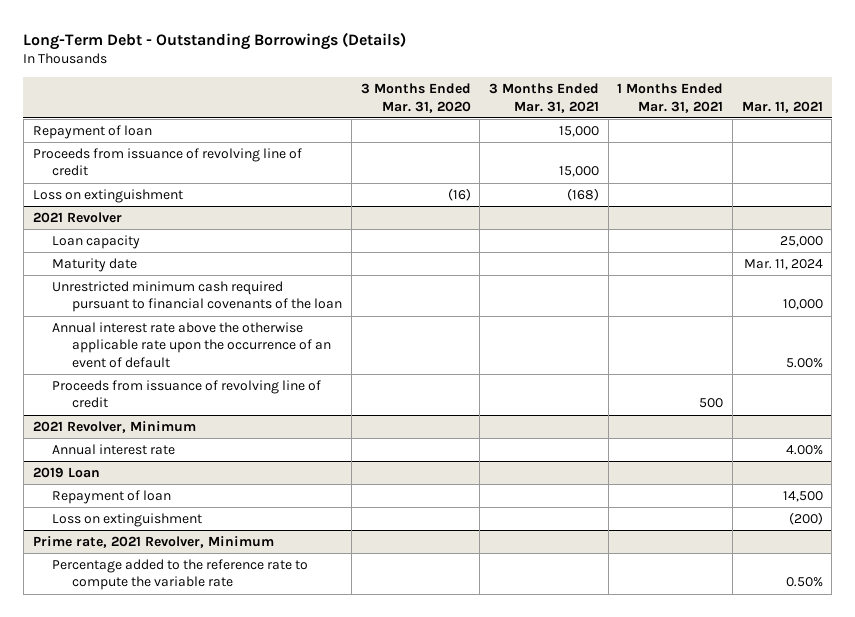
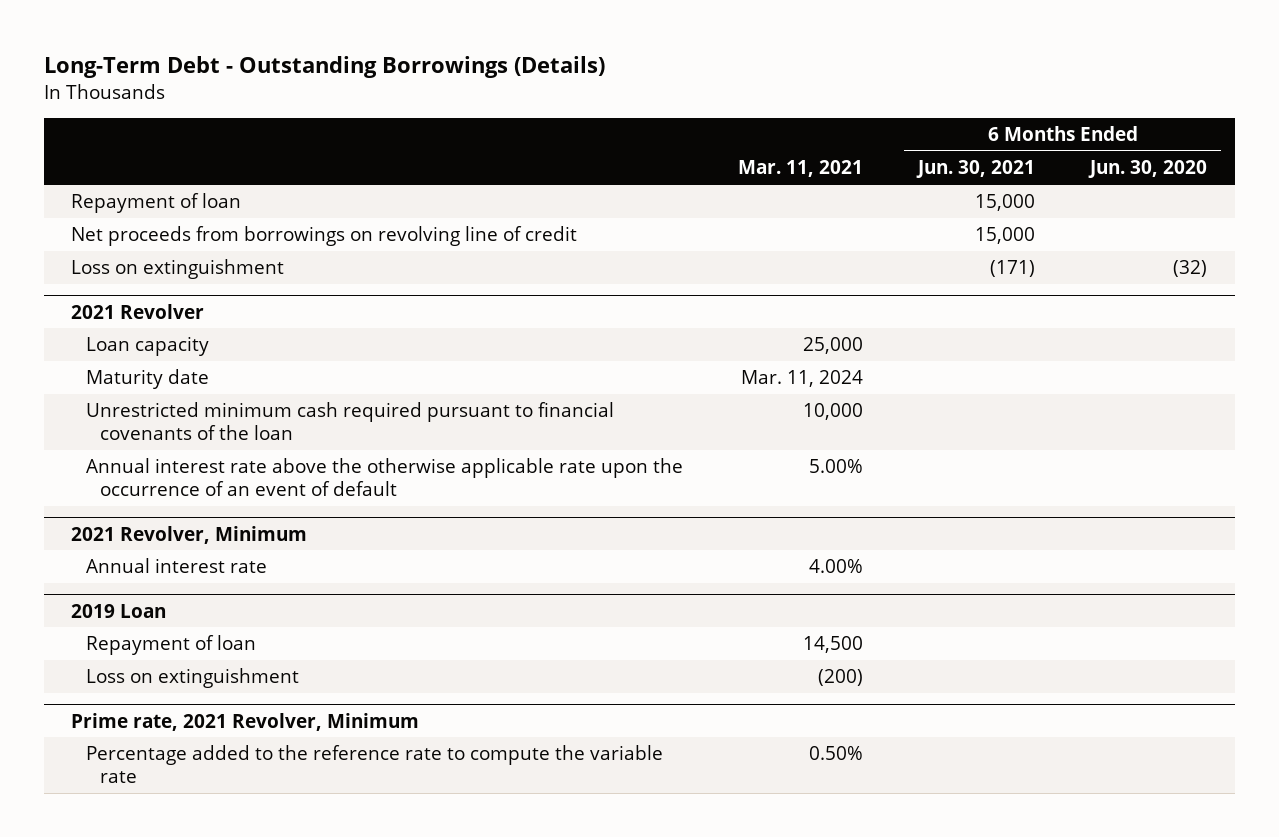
- | 3 Months Ended Mar. 31, 2020 | 3 Months Ended Mar. 31, 2021 | 1 Months Ended Mar. 31, 2021 | Mar. 11, 2021
+ | Mar. 11, 2021 | 6 Months Ended Jun. 30, 2021 | 6 Months Ended Jun. 30, 2020
- Proceeds from issuance of revolving line of credit | | 15,000 | |
+ Net proceeds from borrowings on revolving line of credit | | 15,000 |
@ 2021 Revolver
- Proceeds from issuance of revolving line of credit | | | 500 |

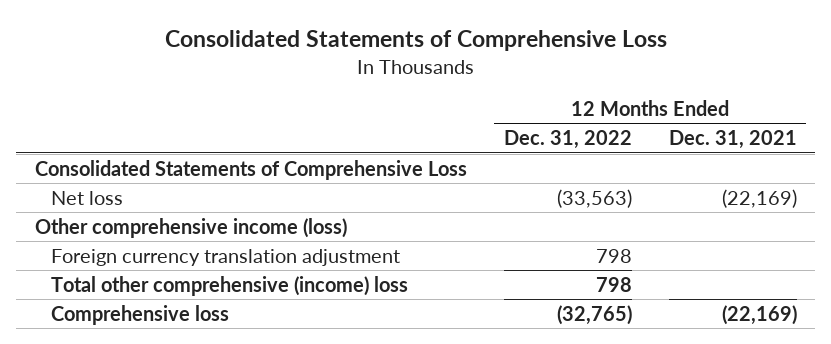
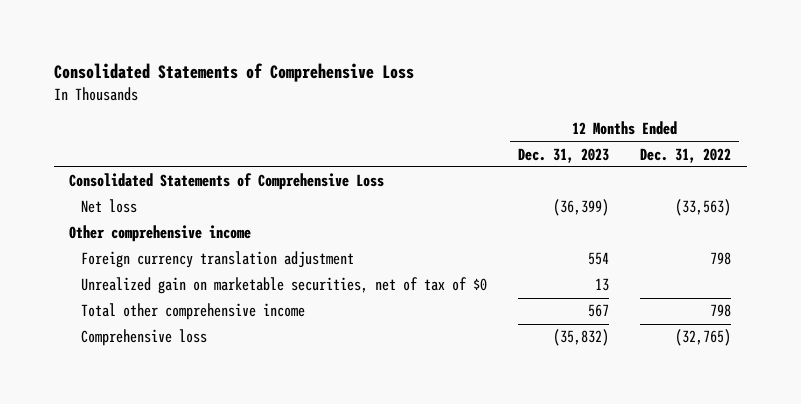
- | 12 Months Ended Dec. 31, 2022 | 12 Months Ended Dec. 31, 2021
+ | 12 Months Ended Dec. 31, 2023 | 12 Months Ended Dec. 31, 2022
- Other comprehensive income (loss)
+ Other comprehensive income
- Total other comprehensive (income) loss | 798 |
+ Unrealized gain on marketable securities, net of tax of $0 | 13 |
+ Total other comprehensive income | 567 | 798

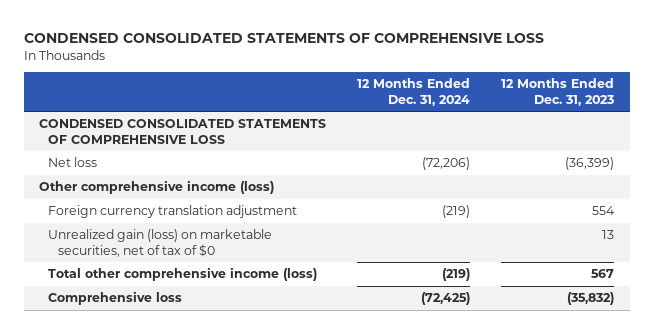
- Consolidated Statements of Comprehensive Loss
+ CONDENSED CONSOLIDATED STATEMENTS OF COMPREHENSIVE LOSS
- | 12 Months Ended Dec. 31, 2023 | 12 Months Ended Dec. 31, 2022
+ | 12 Months Ended Dec. 31, 2024 | 12 Months Ended Dec. 31, 2023
- Consolidated Statements of Comprehensive Loss
+ CONDENSED CONSOLIDATED STATEMENTS OF COMPREHENSIVE LOSS
- Other comprehensive income
+ Other comprehensive income (loss)
- Unrealized gain on marketable securities, net of tax of $0 | 13 |
- Total other comprehensive income | 567 | 798
+ Unrealized gain (loss) on marketable securities, net of tax of $0 | | 13
+ Total other comprehensive income (loss) | (219) | 567

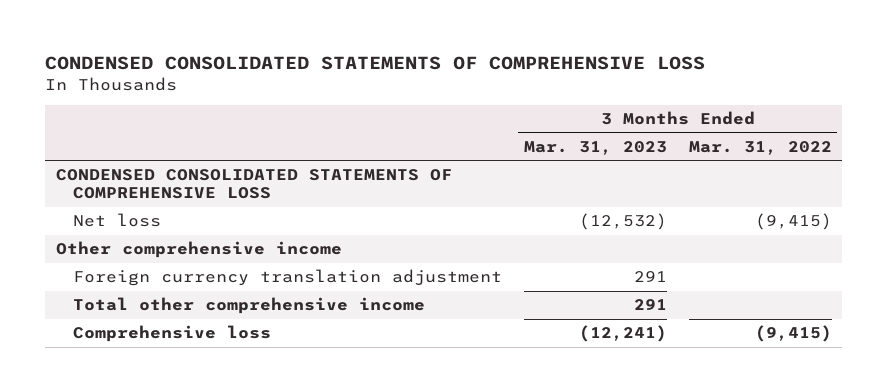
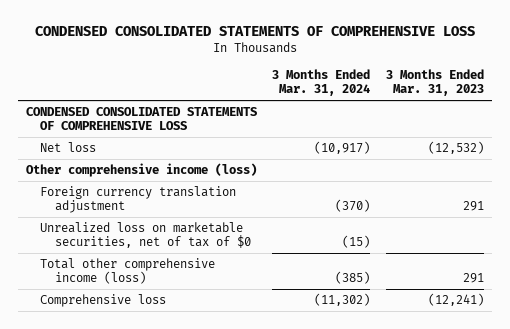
- | 3 Months Ended Mar. 31, 2023 | 3 Months Ended Mar. 31, 2022
+ | 3 Months Ended Mar. 31, 2024 | 3 Months Ended Mar. 31, 2023
- Other comprehensive income
+ Other comprehensive income (loss)
- Total other comprehensive income | 291 |
+ Unrealized loss on marketable securities, net of tax of $0 | (15) |
+ Total other comprehensive income (loss) | (385) | 291

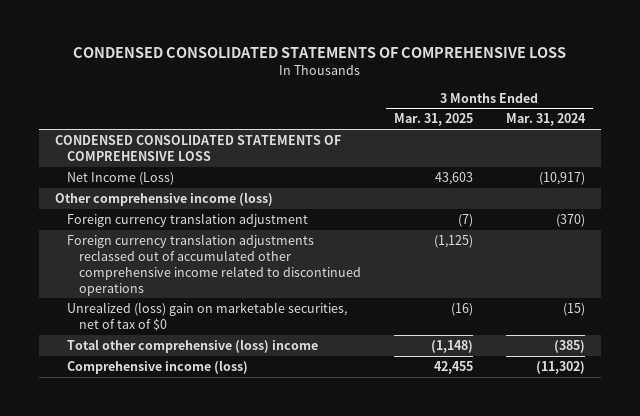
- | 3 Months Ended Mar. 31, 2024 | 3 Months Ended Mar. 31, 2023
+ | 3 Months Ended Mar. 31, 2025 | 3 Months Ended Mar. 31, 2024
- Net loss | (10,917) | (12,532)
+ Net Income (Loss) | 43,603 | (10,917)
- Unrealized loss on marketable securities, net of tax of $0 | (15) |
- Total other comprehensive income (loss) | (385) | 291
- Comprehensive loss | (11,302) | (12,241)
+ Foreign currency translation adjustments reclassed out of accumulated other comprehensive income related to discontinued operations | (1,125) |
+ Unrealized (loss) gain on marketable securities, net of tax of $0 | (16) | (15)
+ Total other comprehensive (loss) income | (1,148) | (385)
+ Comprehensive income (loss) | 42,455 | (11,302)

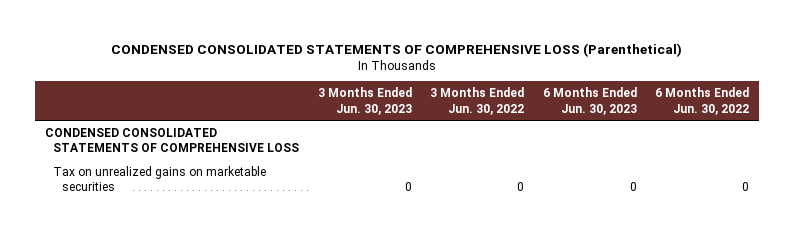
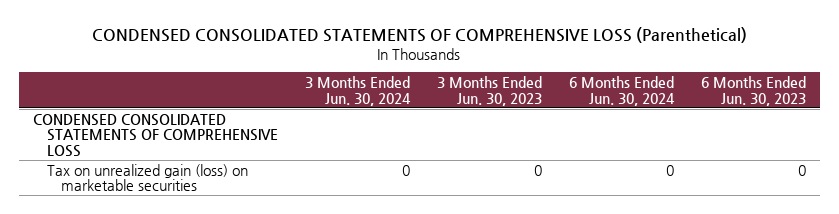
- | 3 Months Ended Jun. 30, 2023 | 3 Months Ended Jun. 30, 2022 | 6 Months Ended Jun. 30, 2023 | 6 Months Ended Jun. 30, 2022
+ | 3 Months Ended Jun. 30, 2024 | 3 Months Ended Jun. 30, 2023 | 6 Months Ended Jun. 30, 2024 | 6 Months Ended Jun. 30, 2023
- Tax on unrealized gains on marketable securities | 0 | 0 | 0 | 0
+ Tax on unrealized gain (loss) on marketable securities | 0 | 0 | 0 | 0

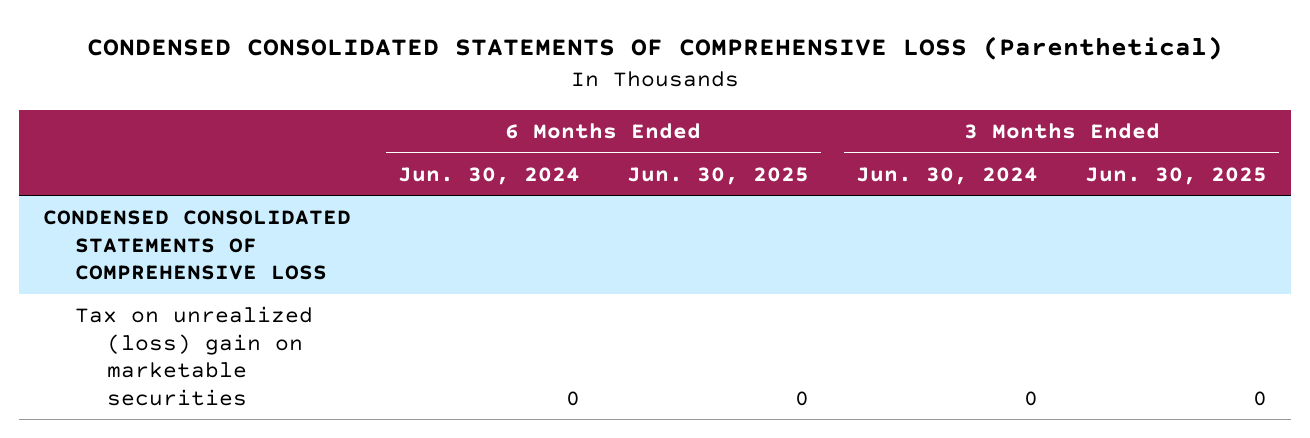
- | 3 Months Ended Jun. 30, 2024 | 3 Months Ended Jun. 30, 2023 | 6 Months Ended Jun. 30, 2024 | 6 Months Ended Jun. 30, 2023
+ | 6 Months Ended Jun. 30, 2024 | 6 Months Ended Jun. 30, 2025 | 3 Months Ended Jun. 30, 2024 | 3 Months Ended Jun. 30, 2025
- Tax on unrealized gain (loss) on marketable securities | 0 | 0 | 0 | 0
+ Tax on unrealized (loss) gain on marketable securities | 0 | 0 | 0 | 0

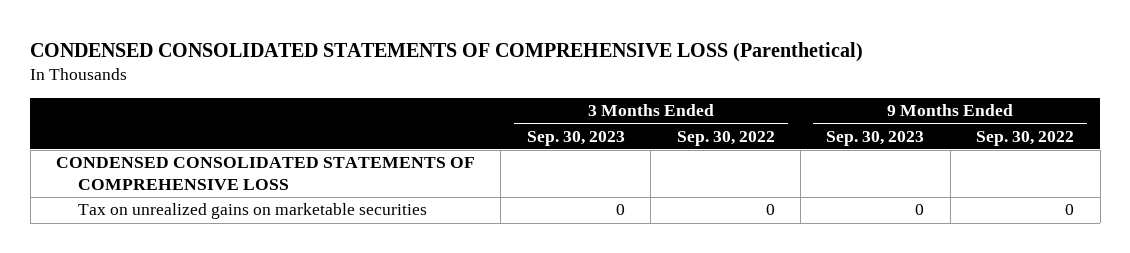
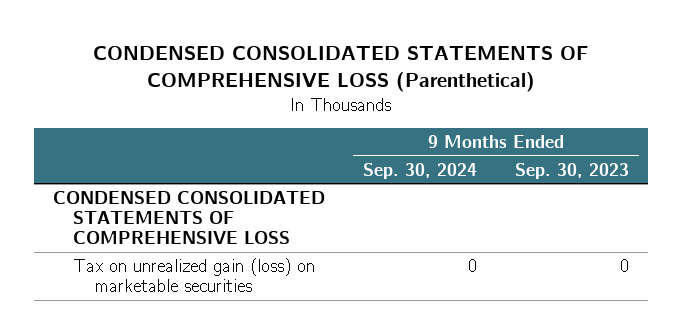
- | 3 Months Ended Sep. 30, 2023 | 3 Months Ended Sep. 30, 2022 | 9 Months Ended Sep. 30, 2023 | 9 Months Ended Sep. 30, 2022
+ | 9 Months Ended Sep. 30, 2024 | 9 Months Ended Sep. 30, 2023
- Tax on unrealized gains on marketable securities | 0 | 0 | 0 | 0
+ Tax on unrealized gain (loss) on marketable securities | 0 | 0

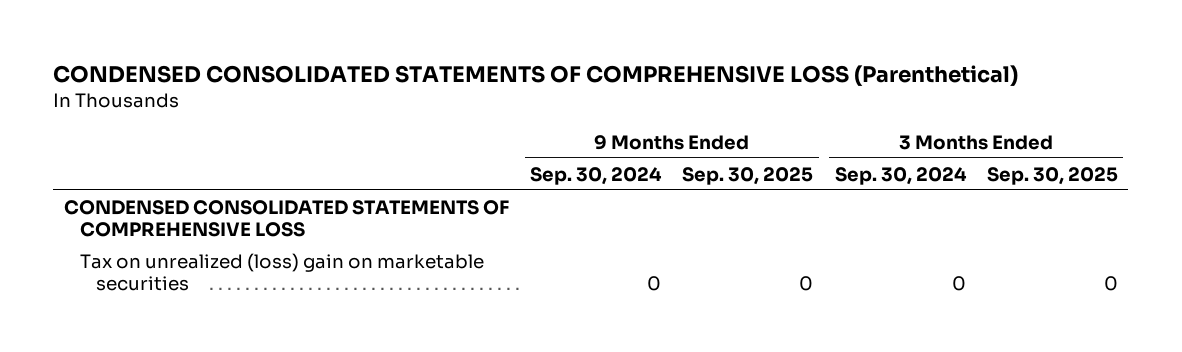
- | 9 Months Ended Sep. 30, 2024 | 9 Months Ended Sep. 30, 2023
+ | 9 Months Ended Sep. 30, 2024 | 9 Months Ended Sep. 30, 2025 | 3 Months Ended Sep. 30, 2024 | 3 Months Ended Sep. 30, 2025
- Tax on unrealized gain (loss) on marketable securities | 0 | 0
+ Tax on unrealized (loss) gain on marketable securities | 0 | 0 | 0 | 0

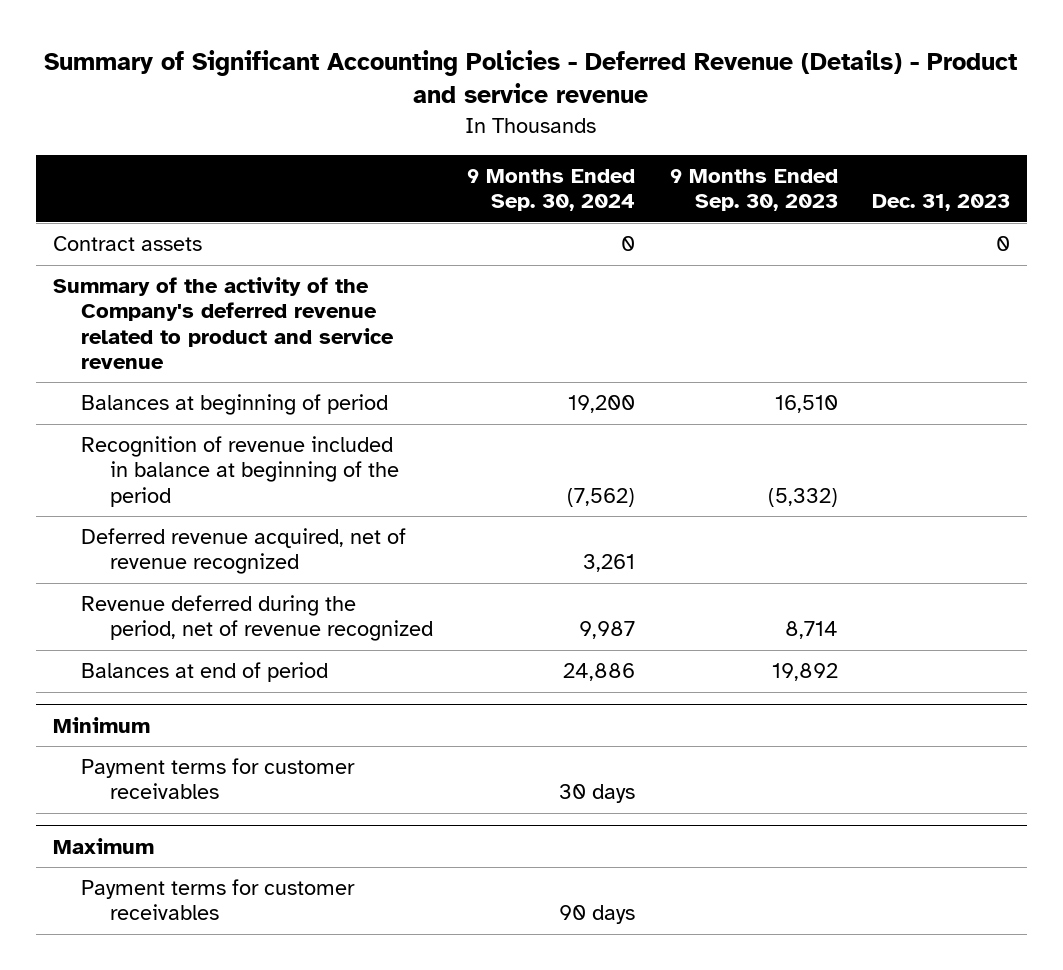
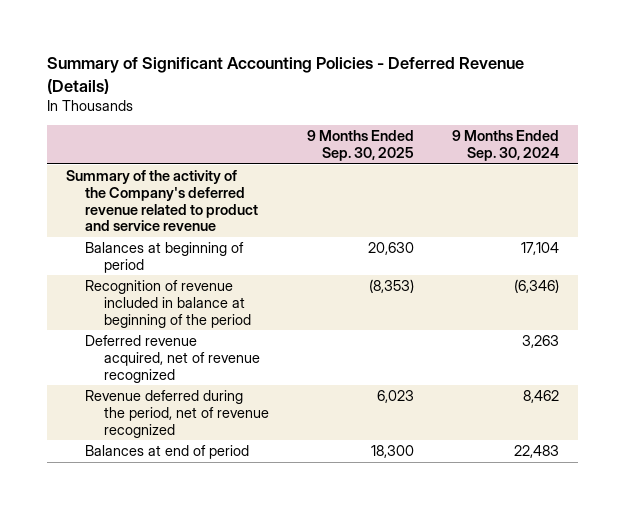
- Summary of Significant Accounting Policies - Deferred Revenue (Details) - Product and service revenue
+ Summary of Significant Accounting Policies - Deferred Revenue (Details)
- | 9 Months Ended Sep. 30, 2024 | 9 Months Ended Sep. 30, 2023 | Dec. 31, 2023
+ | 9 Months Ended Sep. 30, 2025 | 9 Months Ended Sep. 30, 2024
- Contract assets | 0 | | 0
- Balances at beginning of period | 19,200 | 16,510 |
- Recognition of revenue included in balance at beginning of the period | (7,562) | (5,332) |
- Deferred revenue acquired, net of revenue recognized | 3,261 | |
- Revenue deferred during the period, net of revenue recognized | 9,987 | 8,714 |
- Balances at end of period | 24,886 | 19,892 |
- Minimum
- Payment terms for customer receivables | 30 days | |
- Maximum
- Payment terms for customer receivables | 90 days | |
+ Balances at beginning of period | 20,630 | 17,104
+ Recognition of revenue included in balance at beginning of the period | (8,353) | (6,346)
+ Deferred revenue acquired, net of revenue recognized | | 3,263
+ Revenue deferred during the period, net of revenue recognized | 6,023 | 8,462
+ Balances at end of period | 18,300 | 22,483

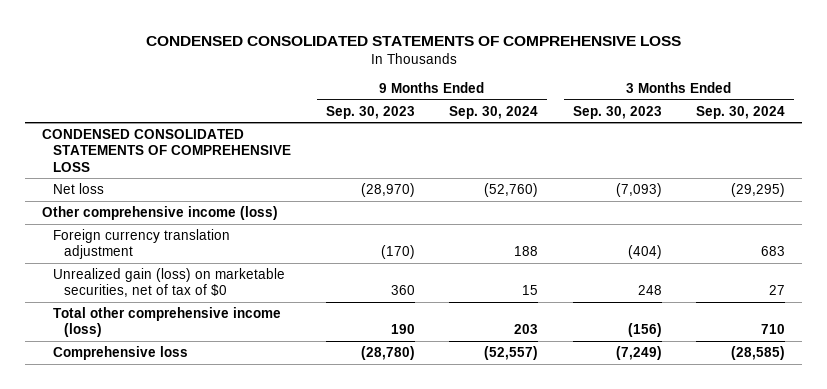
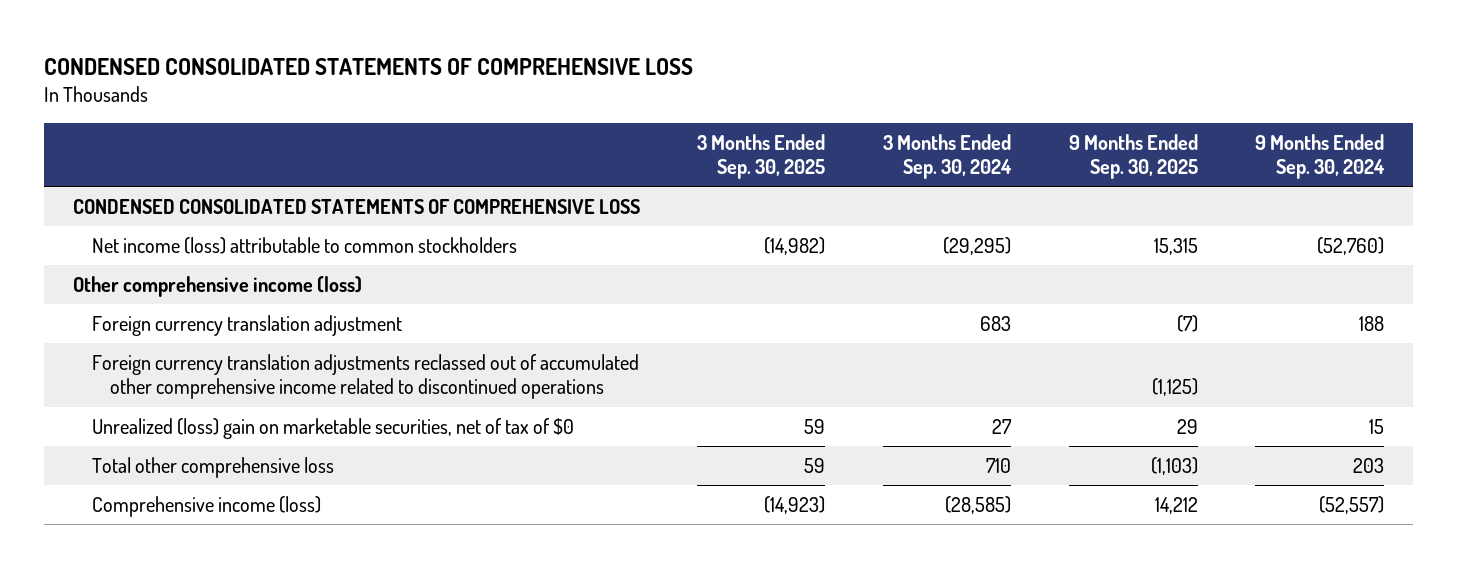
- | 9 Months Ended Sep. 30, 2023 | 9 Months Ended Sep. 30, 2024 | 3 Months Ended Sep. 30, 2023 | 3 Months Ended Sep. 30, 2024
+ | 3 Months Ended Sep. 30, 2025 | 3 Months Ended Sep. 30, 2024 | 9 Months Ended Sep. 30, 2025 | 9 Months Ended Sep. 30, 2024
- Net loss | (28,970) | (52,760) | (7,093) | (29,295)
+ Net income (loss) attributable to common stockholders | (14,982) | (29,295) | 15,315 | (52,760)
- Unrealized gain (loss) on marketable securities, net of tax of $0 | 360 | 15 | 248 | 27
- Total other comprehensive income (loss) | 190 | 203 | (156) | 710
- Comprehensive loss | (28,780) | (52,557) | (7,249) | (28,585)
+ Foreign currency translation adjustments reclassed out of accumulated other comprehensive income related to discontinued operations | | | (1,125) |
+ Unrealized (loss) gain on marketable securities, net of tax of $0 | 59 | 27 | 29 | 15
+ Total other comprehensive loss | 59 | 710 | (1,103) | 203
+ Comprehensive income (loss) | (14,923) | (28,585) | 14,212 | (52,557)

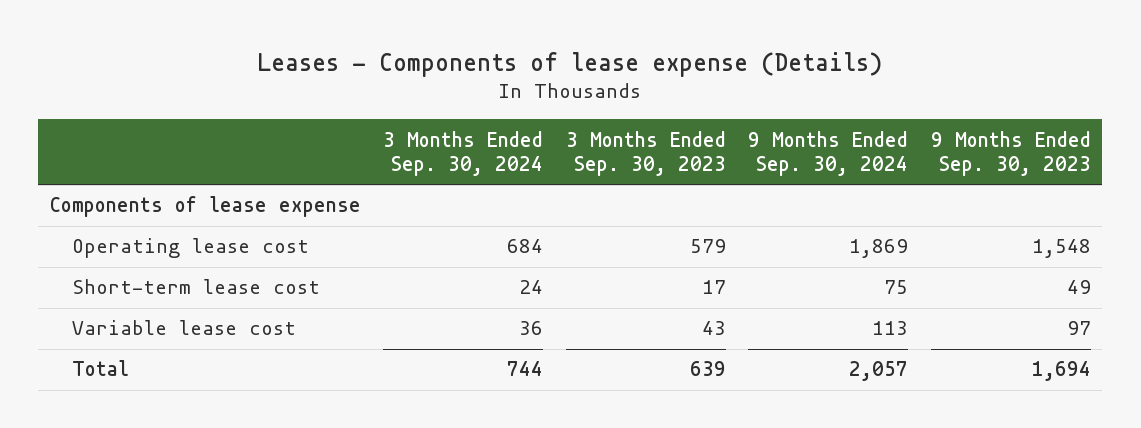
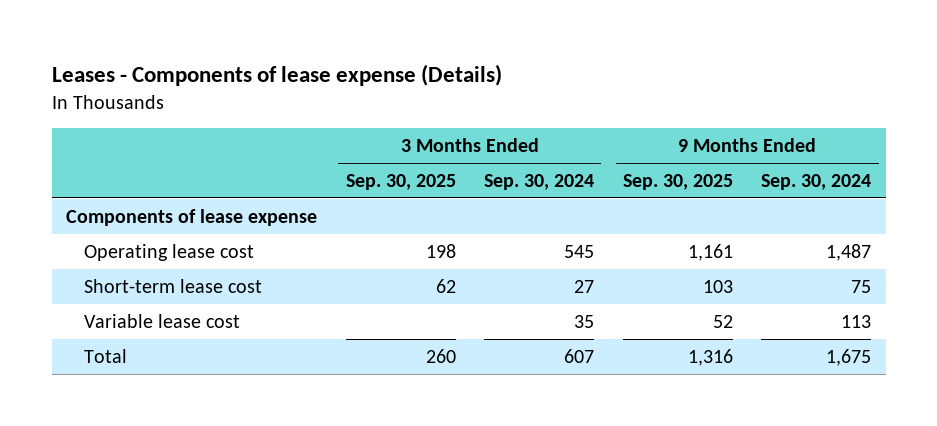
- | 3 Months Ended Sep. 30, 2024 | 3 Months Ended Sep. 30, 2023 | 9 Months Ended Sep. 30, 2024 | 9 Months Ended Sep. 30, 2023
+ | 3 Months Ended Sep. 30, 2025 | 3 Months Ended Sep. 30, 2024 | 9 Months Ended Sep. 30, 2025 | 9 Months Ended Sep. 30, 2024
- Operating lease cost | 684 | 579 | 1,869 | 1,548
- Short-term lease cost | 24 | 17 | 75 | 49
- Variable lease cost | 36 | 43 | 113 | 97
- Total | 744 | 639 | 2,057 | 1,694
+ Operating lease cost | 198 | 545 | 1,161 | 1,487
+ Short-term lease cost | 62 | 27 | 103 | 75
+ Variable lease cost | | 35 | 52 | 113
+ Total | 260 | 607 | 1,316 | 1,675

